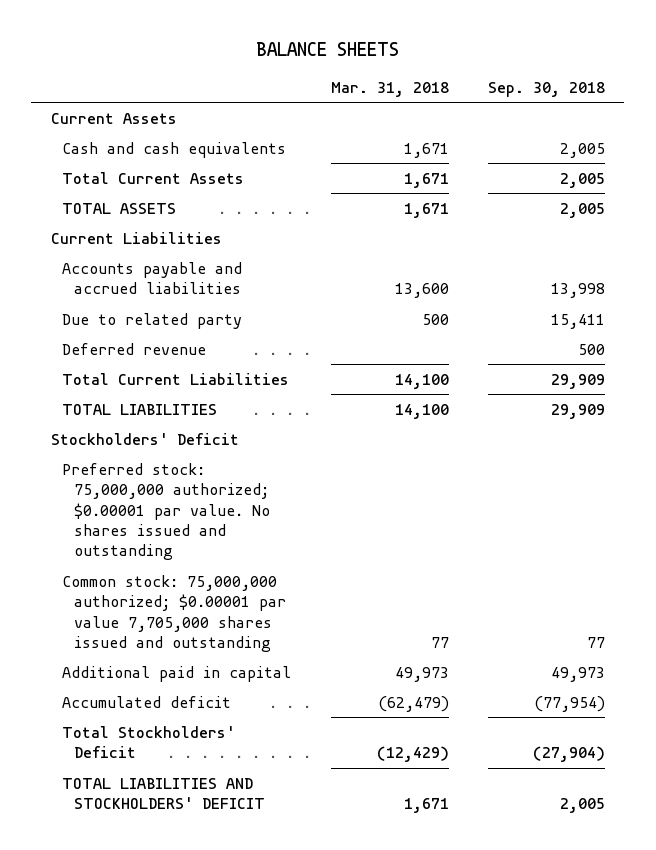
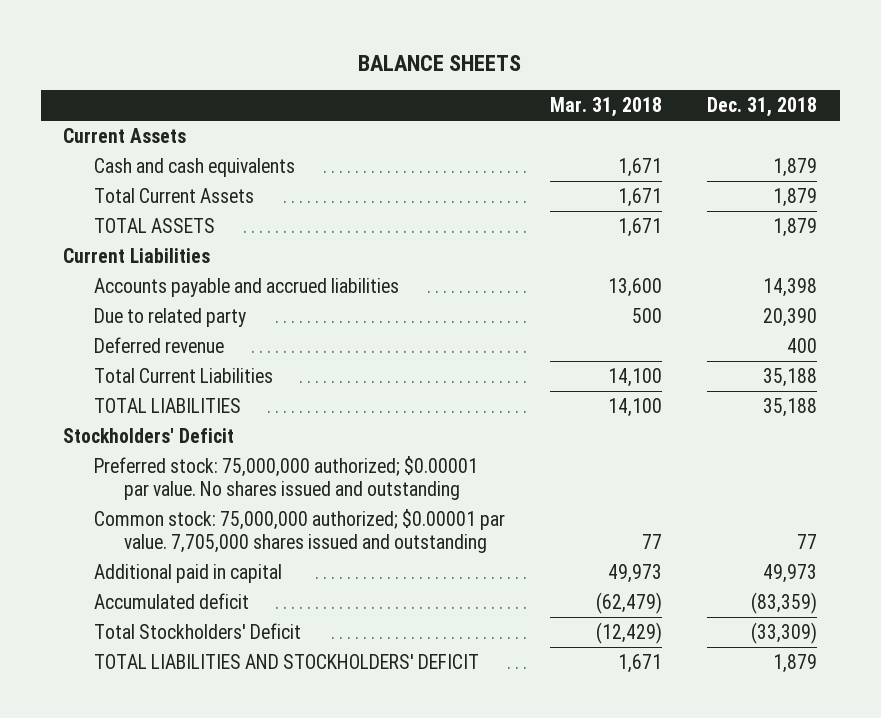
- | Mar. 31, 2018 | Sep. 30, 2018
+ | Mar. 31, 2018 | Dec. 31, 2018
- Common stock: 75,000,000 authorized; $0.00001 par value 7,705,000 shares issued and outstanding | 77 | 77
+ Common stock: 75,000,000 authorized; $0.00001 par value. 7,705,000 shares issued and outstanding | 77 | 77

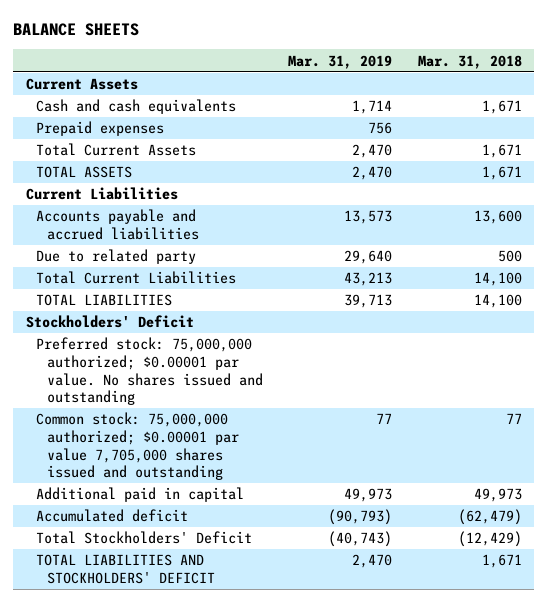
- | Mar. 31, 2018 | Dec. 31, 2018
+ | Mar. 31, 2019 | Mar. 31, 2018
+ Prepaid expenses | 756 |
- Deferred revenue | | 400
- Common stock: 75,000,000 authorized; $0.00001 par value. 7,705,000 shares issued and outstanding | 77 | 77
+ Common stock: 75,000,000 authorized; $0.00001 par value 7,705,000 shares issued and outstanding | 77 | 77

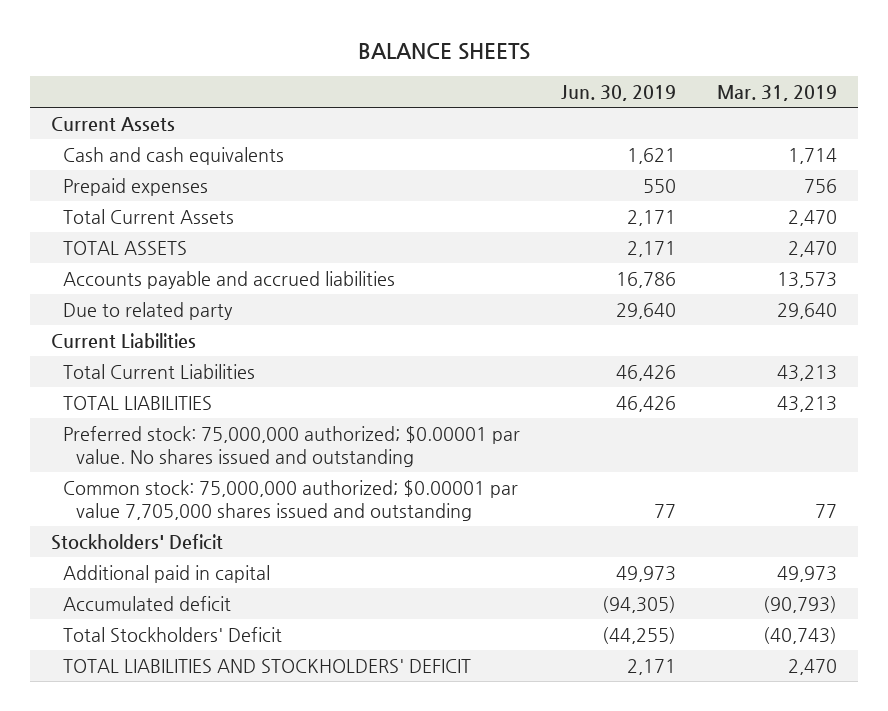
- | Mar. 31, 2019 | Mar. 31, 2018
+ | Jun. 30, 2019 | Mar. 31, 2019
moved down: Current Liabilities
- TOTAL LIABILITIES | 39,713 | 14,100
+ TOTAL LIABILITIES | 46,426 | 43,213
moved down: Stockholders' Deficit

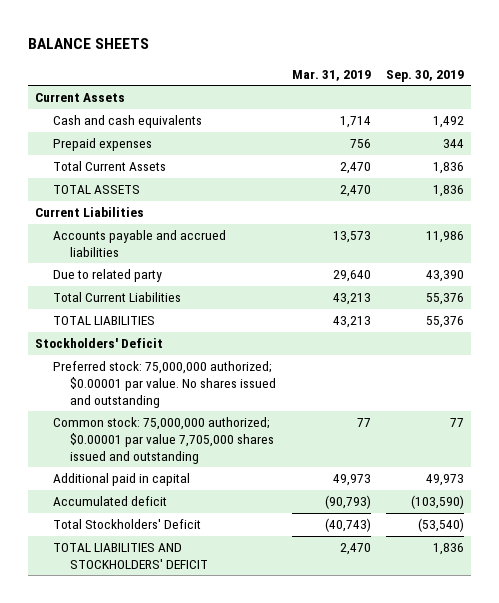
- | Jun. 30, 2019 | Mar. 31, 2019
+ | Mar. 31, 2019 | Sep. 30, 2019
moved up: Current Liabilities
moved up: Stockholders' Deficit

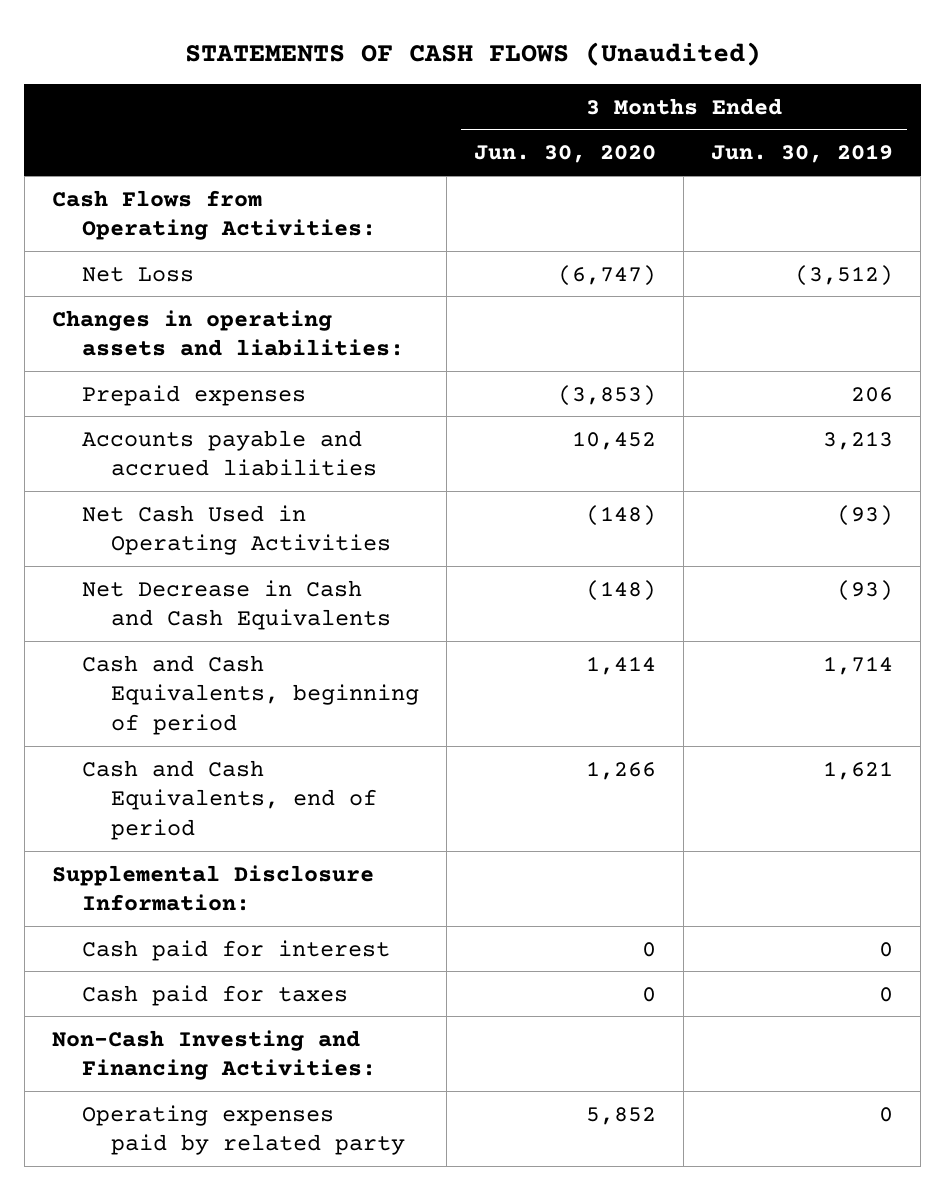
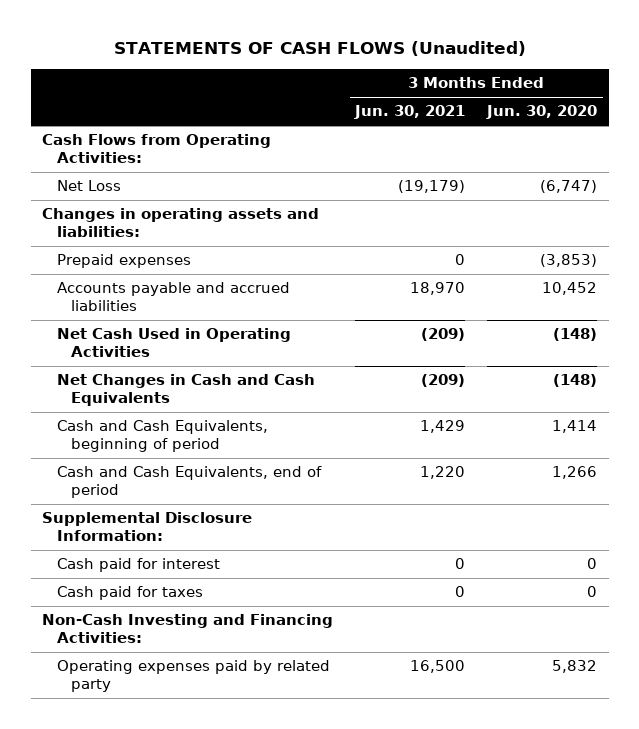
- | 3 Months Ended Jun. 30, 2020 | 3 Months Ended Jun. 30, 2019
+ | 3 Months Ended Jun. 30, 2021 | 3 Months Ended Jun. 30, 2020
- Net Decrease in Cash and Cash Equivalents | (148) | (93)
+ Net Changes in Cash and Cash Equivalents | (209) | (148)
- Operating expenses paid by related party | 5,852 | 0
+ Operating expenses paid by related party | 16,500 | 5,832

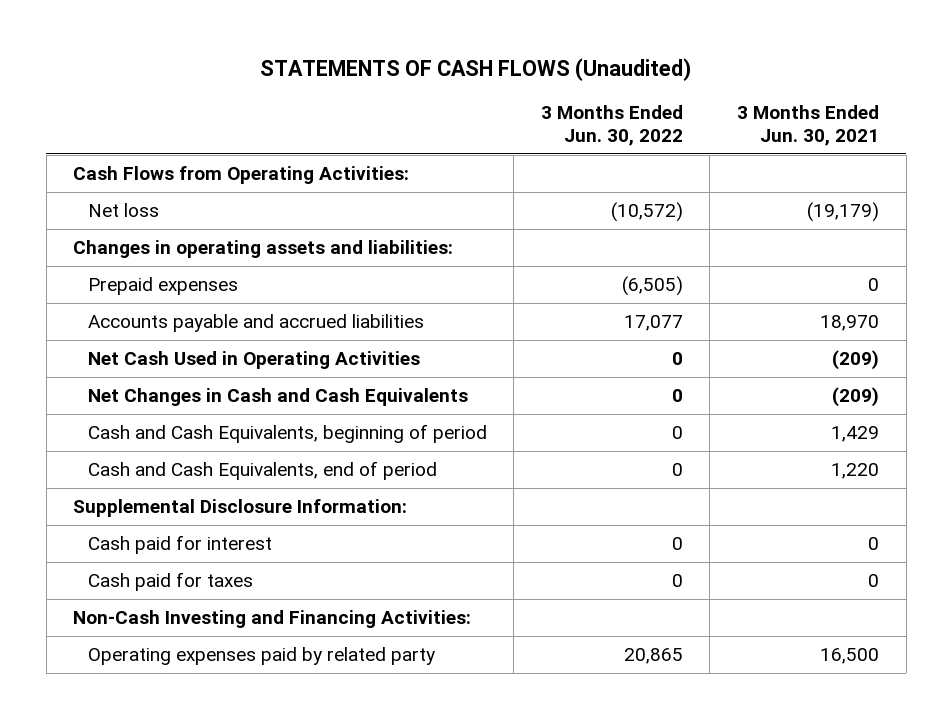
- | 3 Months Ended Jun. 30, 2021 | 3 Months Ended Jun. 30, 2020
+ | 3 Months Ended Jun. 30, 2022 | 3 Months Ended Jun. 30, 2021
- Net Loss | (19,179) | (6,747)
+ Net loss | (10,572) | (19,179)

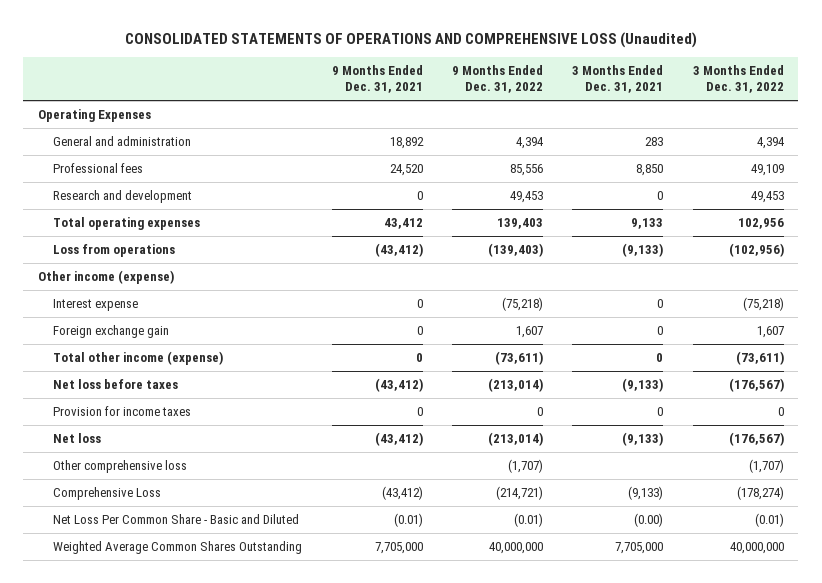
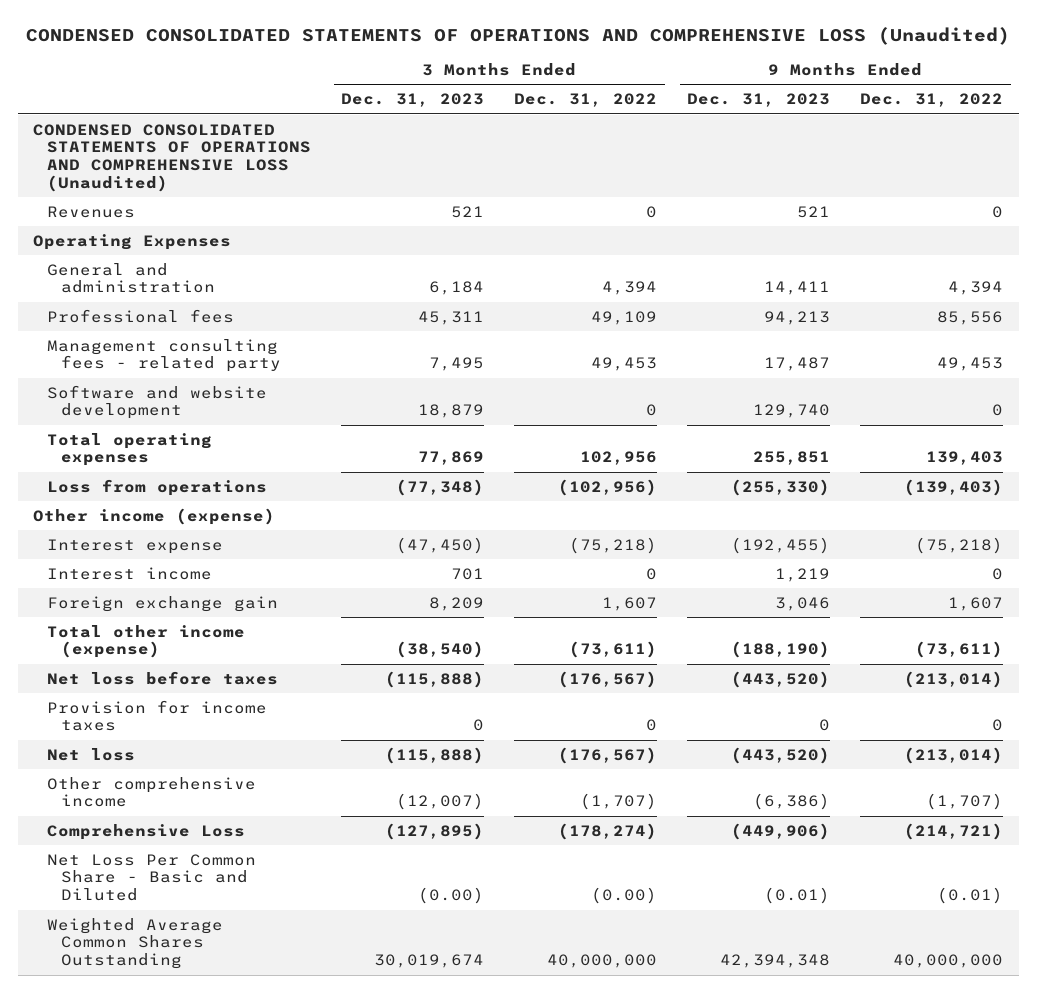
- CONSOLIDATED STATEMENTS OF OPERATIONS AND COMPREHENSIVE LOSS (Unaudited)
+ CONDENSED CONSOLIDATED STATEMENTS OF OPERATIONS AND COMPREHENSIVE LOSS (Unaudited)
- | 9 Months Ended Dec. 31, 2021 | 9 Months Ended Dec. 31, 2022 | 3 Months Ended Dec. 31, 2021 | 3 Months Ended Dec. 31, 2022
+ | 3 Months Ended Dec. 31, 2023 | 3 Months Ended Dec. 31, 2022 | 9 Months Ended Dec. 31, 2023 | 9 Months Ended Dec. 31, 2022
+ CONDENSED CONSOLIDATED STATEMENTS OF OPERATIONS AND COMPREHENSIVE LOSS (Unaudited)
+ Revenues | 521 | 0 | 521 | 0
- Research and development | 0 | 49,453 | 0 | 49,453
+ Management consulting fees - related party | 7,495 | 49,453 | 17,487 | 49,453
+ Software and website development | 18,879 | 0 | 129,740 | 0
+ Interest income | 701 | 0 | 1,219 | 0
- Other comprehensive loss | | (1,707) | | (1,707)
+ Other comprehensive income | (12,007) | (1,707) | (6,386) | (1,707)
- Net Loss Per Common Share - Basic and Diluted | (0.01) | (0.01) | (0.00) | (0.01)
+ Net Loss Per Common Share - Basic and Diluted | (0.00) | (0.00) | (0.01) | (0.01)

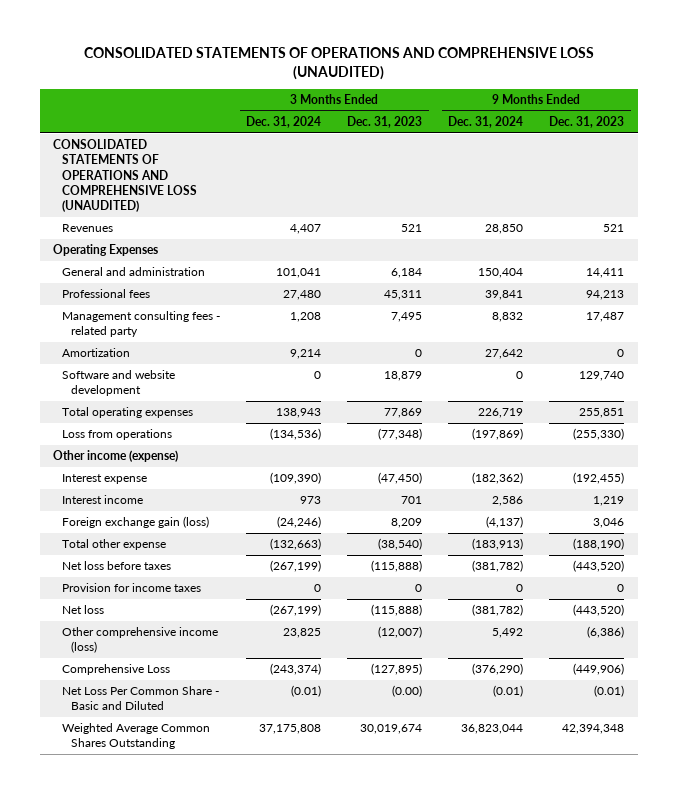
- CONDENSED CONSOLIDATED STATEMENTS OF OPERATIONS AND COMPREHENSIVE LOSS (Unaudited)
+ CONSOLIDATED STATEMENTS OF OPERATIONS AND COMPREHENSIVE LOSS (UNAUDITED)
- | 3 Months Ended Dec. 31, 2023 | 3 Months Ended Dec. 31, 2022 | 9 Months Ended Dec. 31, 2023 | 9 Months Ended Dec. 31, 2022
+ | 3 Months Ended Dec. 31, 2024 | 3 Months Ended Dec. 31, 2023 | 9 Months Ended Dec. 31, 2024 | 9 Months Ended Dec. 31, 2023
- CONDENSED CONSOLIDATED STATEMENTS OF OPERATIONS AND COMPREHENSIVE LOSS (Unaudited)
+ CONSOLIDATED STATEMENTS OF OPERATIONS AND COMPREHENSIVE LOSS (UNAUDITED)
+ Amortization | 9,214 | 0 | 27,642 | 0
- Foreign exchange gain | 8,209 | 1,607 | 3,046 | 1,607
- Total other income (expense) | (38,540) | (73,611) | (188,190) | (73,611)
+ Foreign exchange gain (loss) | (24,246) | 8,209 | (4,137) | 3,046
+ Total other expense | (132,663) | (38,540) | (183,913) | (188,190)
- Other comprehensive income | (12,007) | (1,707) | (6,386) | (1,707)
+ Other comprehensive income (loss) | 23,825 | (12,007) | 5,492 | (6,386)

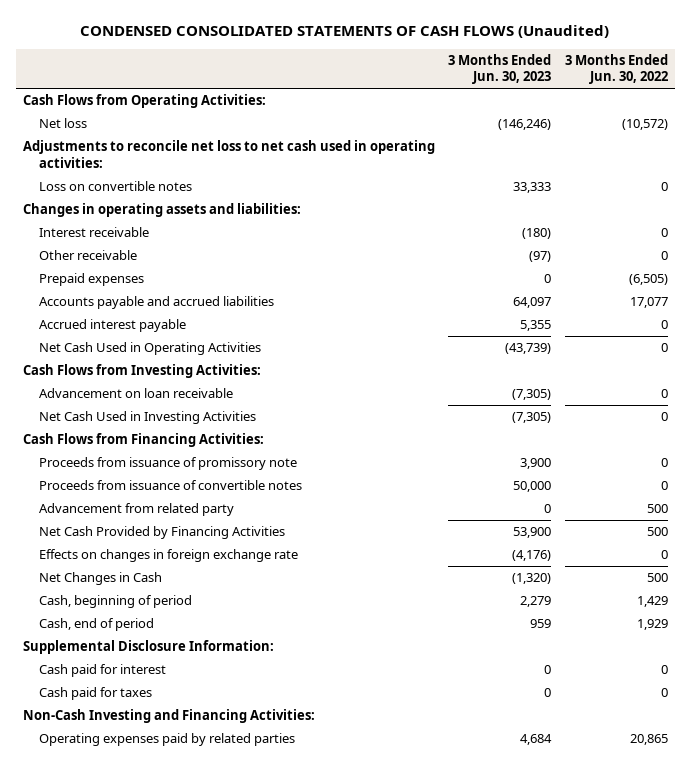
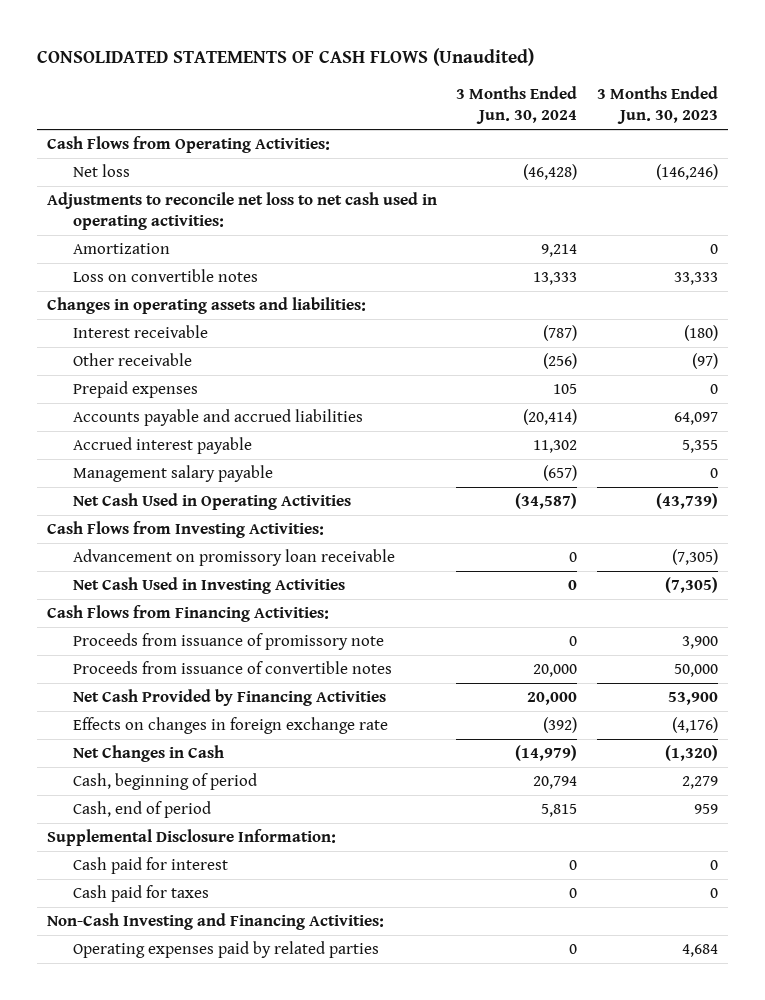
- CONDENSED CONSOLIDATED STATEMENTS OF CASH FLOWS (Unaudited)
+ CONSOLIDATED STATEMENTS OF CASH FLOWS (Unaudited)
- | 3 Months Ended Jun. 30, 2023 | 3 Months Ended Jun. 30, 2022
+ | 3 Months Ended Jun. 30, 2024 | 3 Months Ended Jun. 30, 2023
+ Amortization | 9,214 | 0
+ Management salary payable | (657) | 0
- Advancement on loan receivable | (7,305) | 0
+ Advancement on promissory loan receivable | 0 | (7,305)
- Advancement from related party | 0 | 500

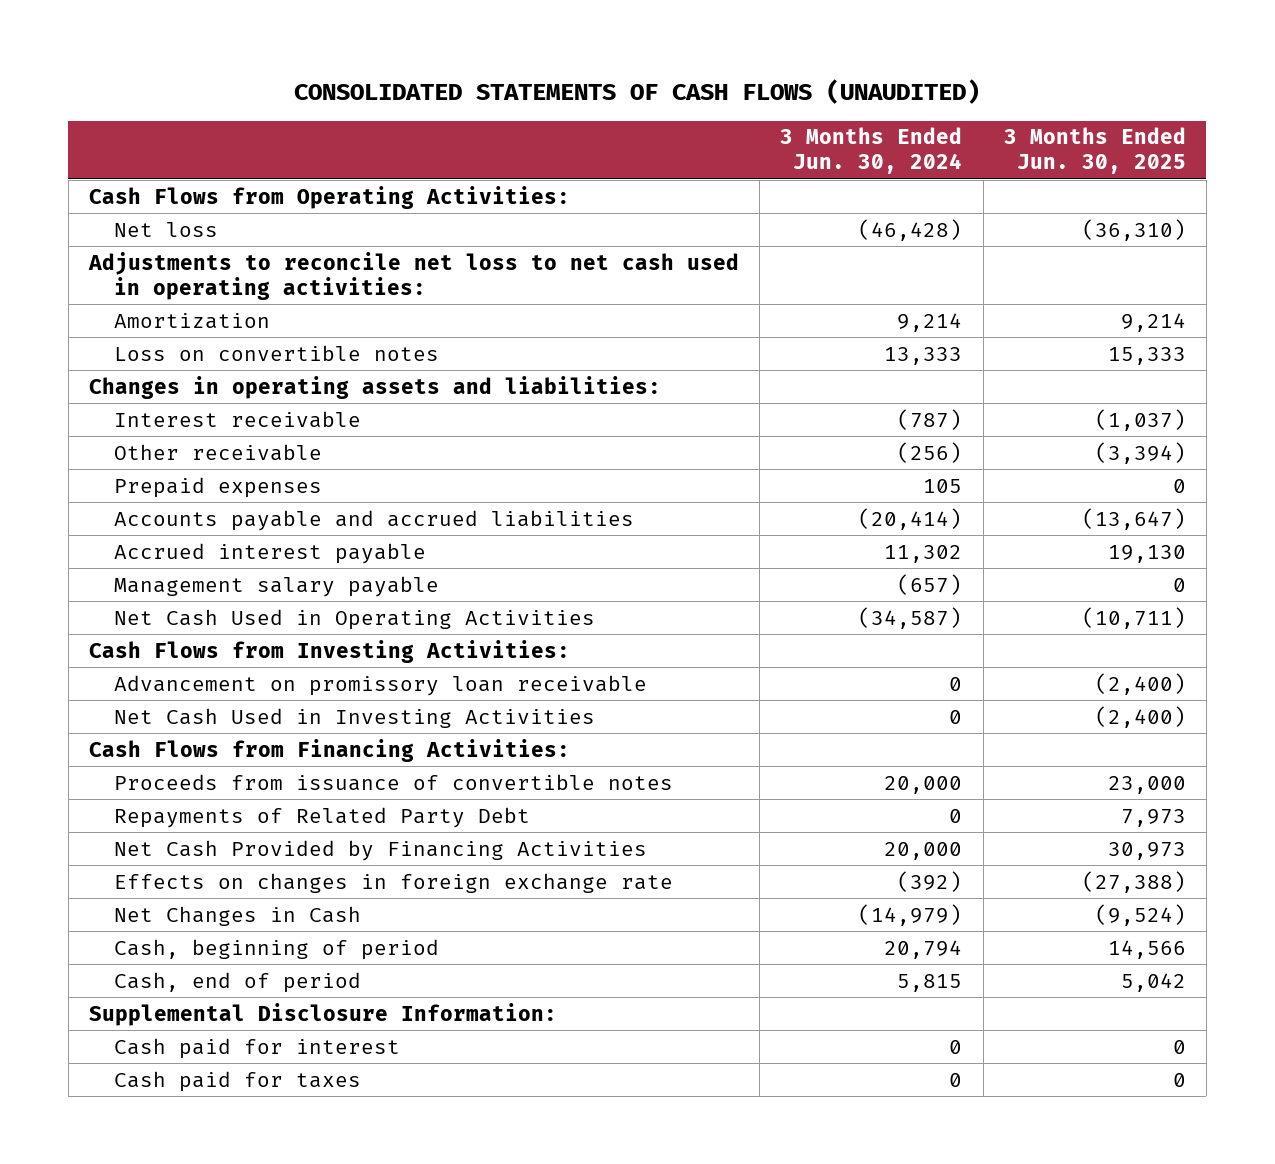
- CONSOLIDATED STATEMENTS OF CASH FLOWS (Unaudited)
+ CONSOLIDATED STATEMENTS OF CASH FLOWS (UNAUDITED)
- | 3 Months Ended Jun. 30, 2024 | 3 Months Ended Jun. 30, 2023
+ | 3 Months Ended Jun. 30, 2024 | 3 Months Ended Jun. 30, 2025
- Proceeds from issuance of promissory note | 0 | 3,900
+ Repayments of Related Party Debt | 0 | 7,973
- Non-Cash Investing and Financing Activities:
- Operating expenses paid by related parties | 0 | 4,684

